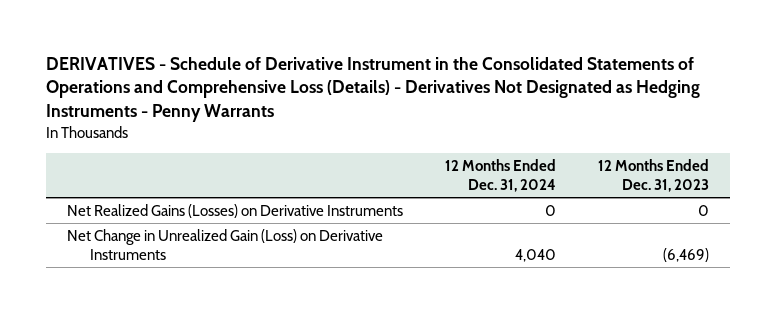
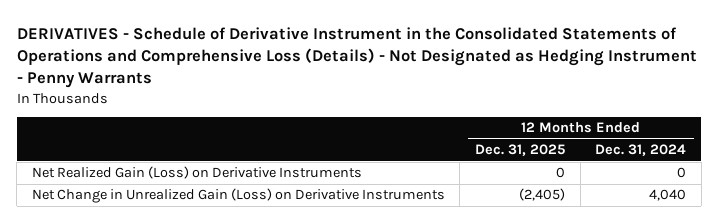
- DERIVATIVES - Schedule of Derivative Instrument in the Consolidated Statements of Operations and Comprehensive Loss (Details) - Derivatives Not Designated as Hedging Instruments - Penny Warrants
+ DERIVATIVES - Schedule of Derivative Instrument in the Consolidated Statements of Operations and Comprehensive Loss (Details) - Not Designated as Hedging Instrument - Penny Warrants
- | 12 Months Ended Dec. 31, 2024 | 12 Months Ended Dec. 31, 2023
+ | 12 Months Ended Dec. 31, 2025 | 12 Months Ended Dec. 31, 2024
- Net Realized Gains (Losses) on Derivative Instruments | 0 | 0
+ Net Realized Gain (Loss) on Derivative Instruments | 0 | 0

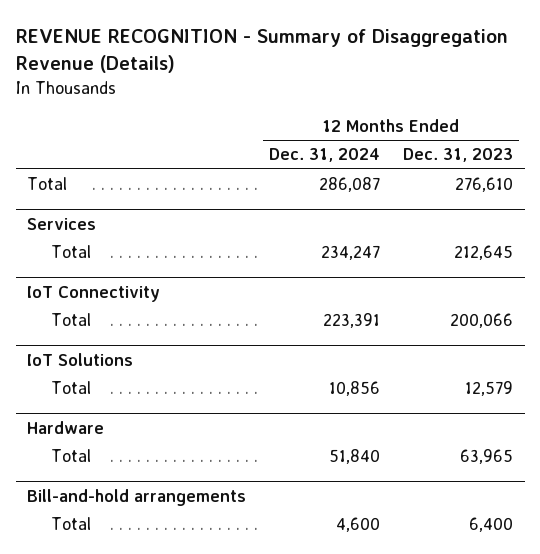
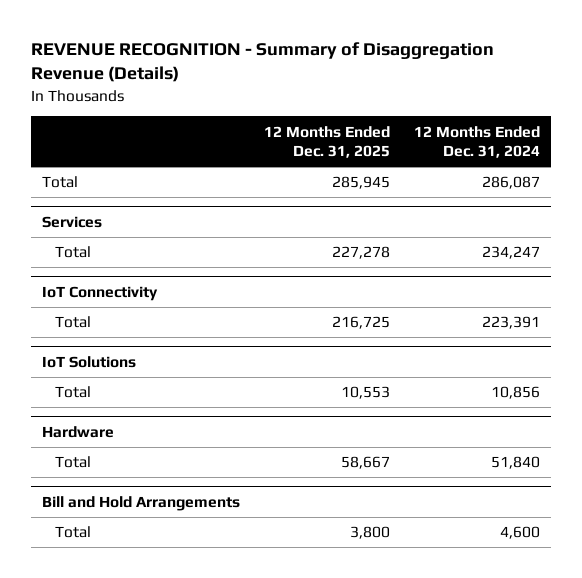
- | 12 Months Ended Dec. 31, 2024 | 12 Months Ended Dec. 31, 2023
+ | 12 Months Ended Dec. 31, 2025 | 12 Months Ended Dec. 31, 2024
- Bill-and-hold arrangements
+ Bill and Hold Arrangements

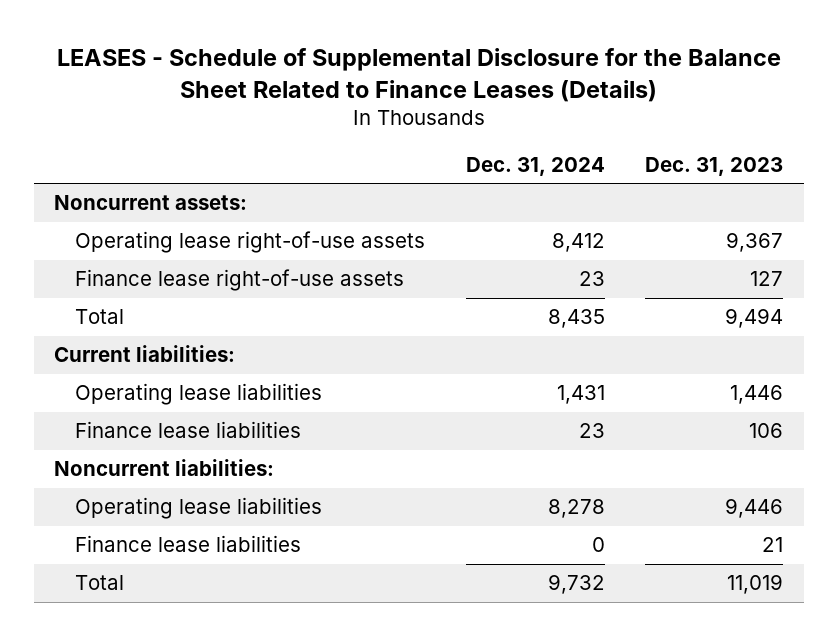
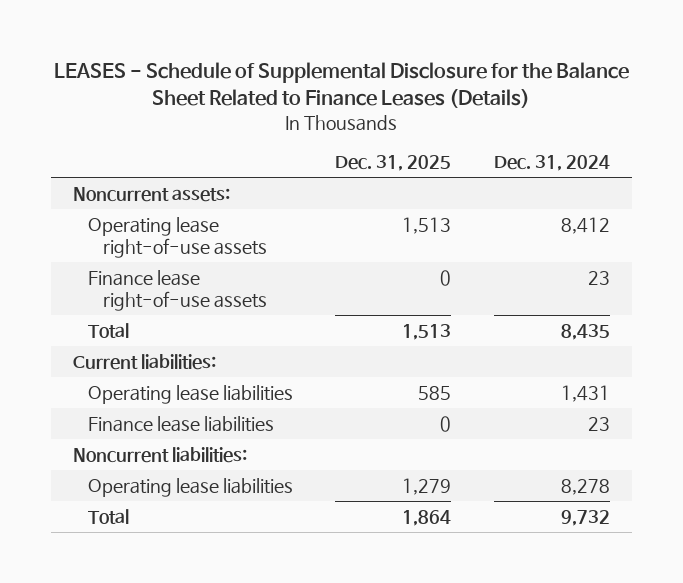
- | Dec. 31, 2024 | Dec. 31, 2023
+ | Dec. 31, 2025 | Dec. 31, 2024
- Finance lease liabilities | 0 | 21

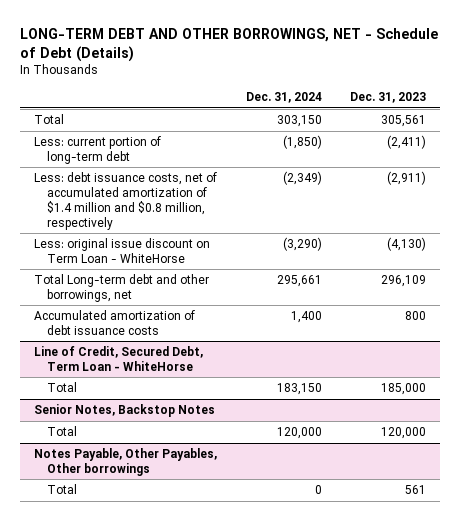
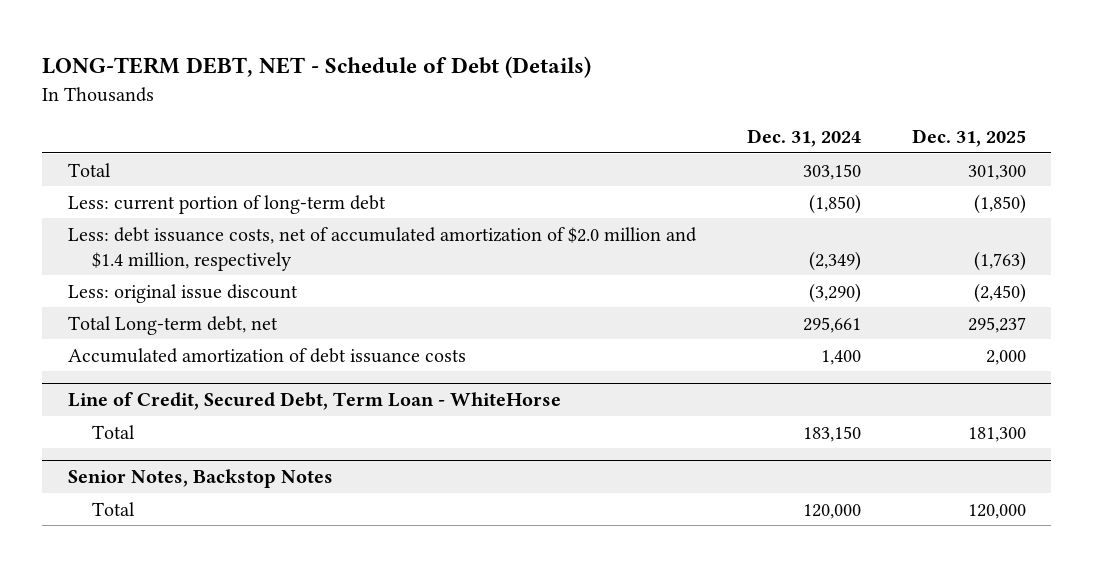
- LONG-TERM DEBT AND OTHER BORROWINGS, NET - Schedule of Debt (Details)
+ LONG-TERM DEBT, NET - Schedule of Debt (Details)
- | Dec. 31, 2024 | Dec. 31, 2023
+ | Dec. 31, 2024 | Dec. 31, 2025
- Less: debt issuance costs, net of accumulated amortization of $1.4 million and $0.8 million, respectively | (2,349) | (2,911)
- Less: original issue discount on Term Loan - WhiteHorse | (3,290) | (4,130)
- Total Long-term debt and other borrowings, net | 295,661 | 296,109
+ Less: debt issuance costs, net of accumulated amortization of $2.0 million and $1.4 million, respectively | (2,349) | (1,763)
+ Less: original issue discount | (3,290) | (2,450)
+ Total Long-term debt, net | 295,661 | 295,237
- Notes Payable, Other Payables, Other borrowings
- Total | 0 | 561

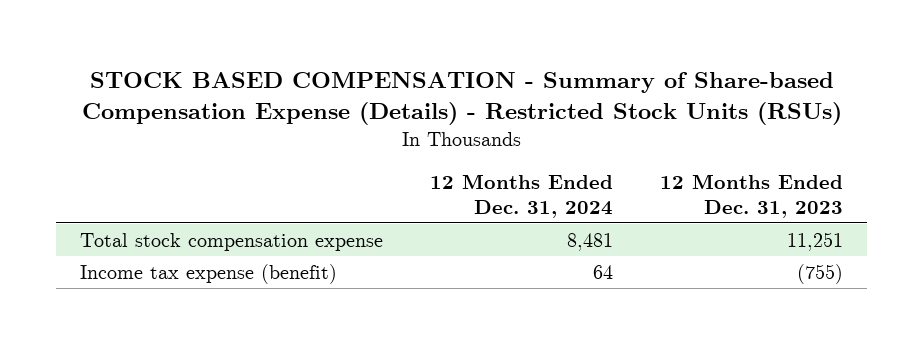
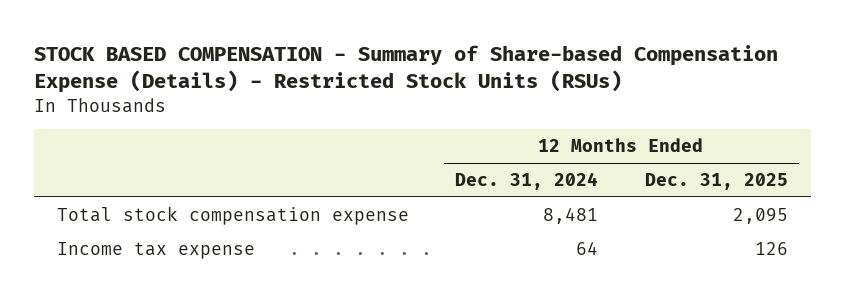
- | 12 Months Ended Dec. 31, 2024 | 12 Months Ended Dec. 31, 2023
+ | 12 Months Ended Dec. 31, 2024 | 12 Months Ended Dec. 31, 2025
- Income tax expense (benefit) | 64 | (755)
+ Income tax expense | 64 | 126

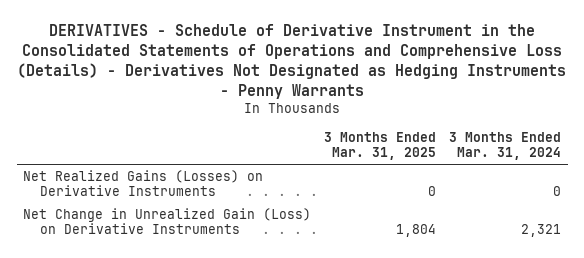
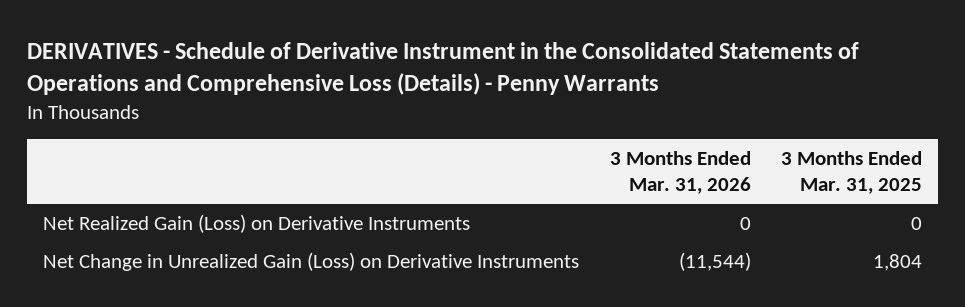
- DERIVATIVES - Schedule of Derivative Instrument in the Consolidated Statements of Operations and Comprehensive Loss (Details) - Derivatives Not Designated as Hedging Instruments - Penny Warrants
+ DERIVATIVES - Schedule of Derivative Instrument in the Consolidated Statements of Operations and Comprehensive Loss (Details) - Penny Warrants
- | 3 Months Ended Mar. 31, 2025 | 3 Months Ended Mar. 31, 2024
+ | 3 Months Ended Mar. 31, 2026 | 3 Months Ended Mar. 31, 2025
- Net Realized Gains (Losses) on Derivative Instruments | 0 | 0
+ Net Realized Gain (Loss) on Derivative Instruments | 0 | 0

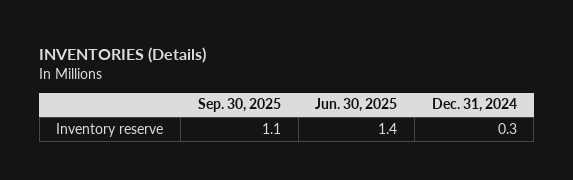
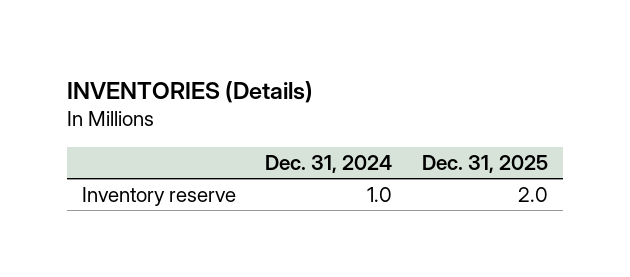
- | Sep. 30, 2025 | Jun. 30, 2025 | Dec. 31, 2024
+ | Dec. 31, 2024 | Dec. 31, 2025
- Inventory reserve | 1.1 | 1.4 | 0.3
+ Inventory reserve | 1.0 | 2.0

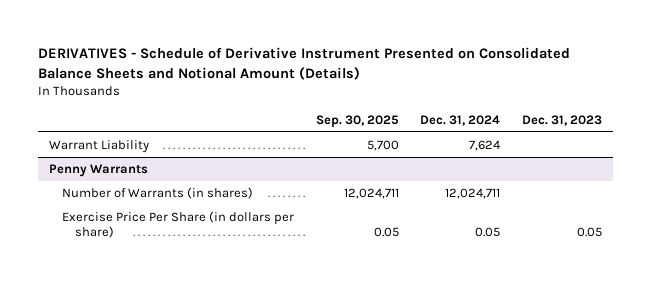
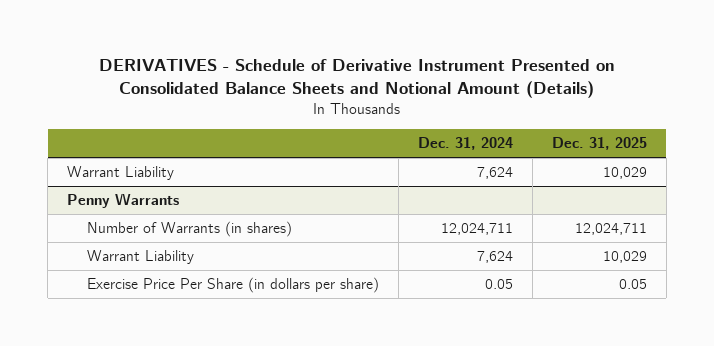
- | Sep. 30, 2025 | Dec. 31, 2024 | Dec. 31, 2023
+ | Dec. 31, 2024 | Dec. 31, 2025
@ Penny Warrants
+ Warrant Liability | 7,624 | 10,029

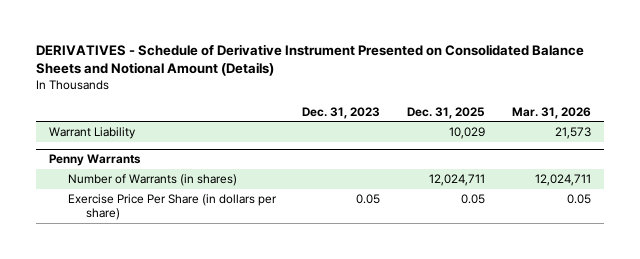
- | Dec. 31, 2024 | Dec. 31, 2025
+ | Dec. 31, 2023 | Dec. 31, 2025 | Mar. 31, 2026
@ Penny Warrants
- Warrant Liability | 7,624 | 10,029

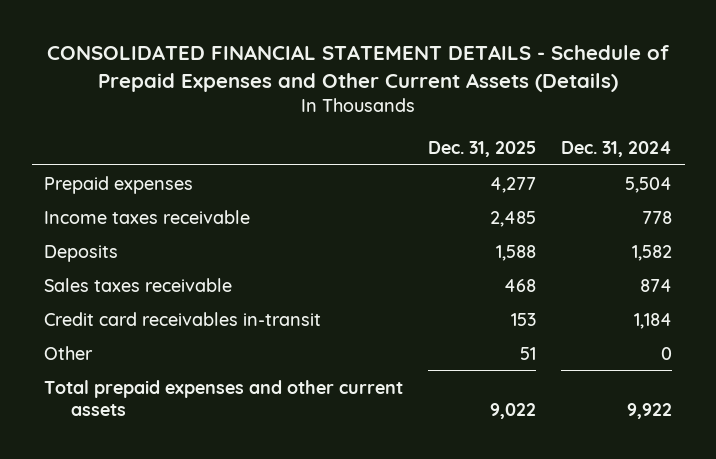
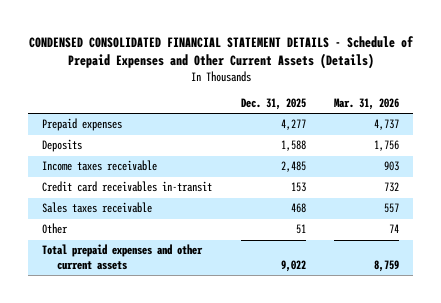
- CONSOLIDATED FINANCIAL STATEMENT DETAILS - Schedule of Prepaid Expenses and Other Current Assets (Details)
+ CONDENSED CONSOLIDATED FINANCIAL STATEMENT DETAILS - Schedule of Prepaid Expenses and Other Current Assets (Details)
- | Dec. 31, 2025 | Dec. 31, 2024
+ | Dec. 31, 2025 | Mar. 31, 2026
moved down: Income taxes receivable | 2,485 | 903
moved down: Sales taxes receivable | 468 | 557

